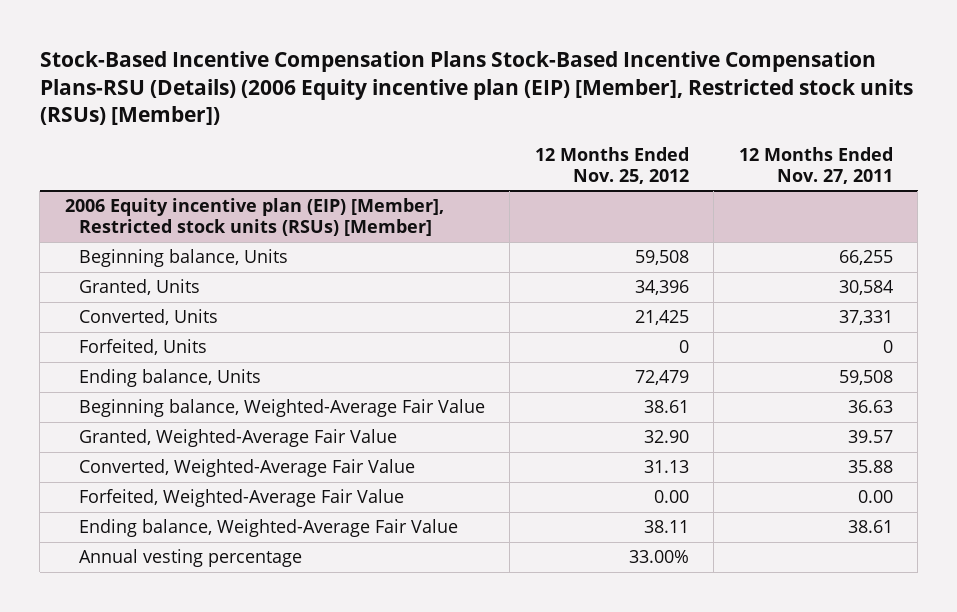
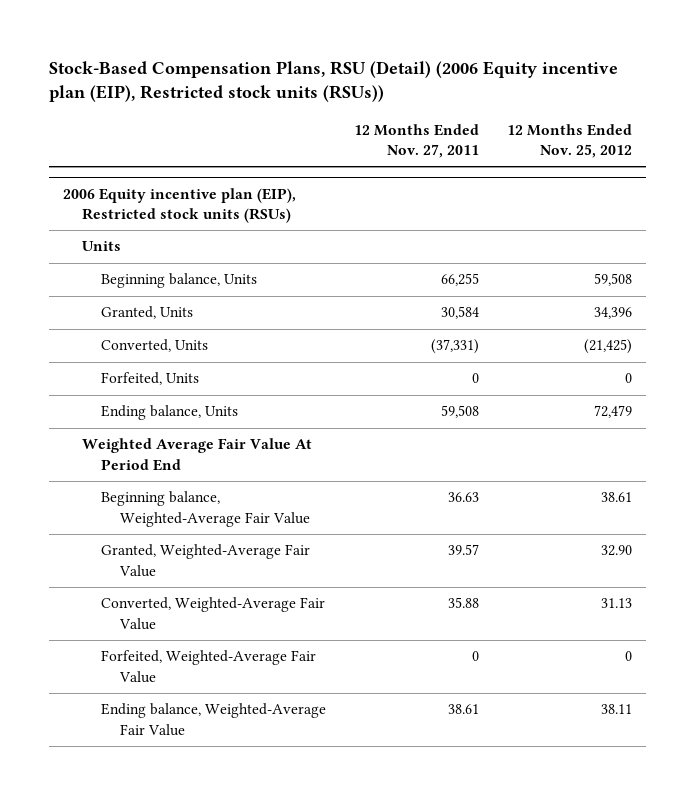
- Stock-Based Incentive Compensation Plans Stock-Based Incentive Compensation Plans-RSU (Details) (2006 Equity incentive plan (EIP) [Member], Restricted stock units (RSUs) [Member])
+ Stock-Based Compensation Plans, RSU (Detail) (2006 Equity incentive plan (EIP), Restricted stock units (RSUs))
- | 12 Months Ended Nov. 25, 2012 | 12 Months Ended Nov. 27, 2011
+ | 12 Months Ended Nov. 27, 2011 | 12 Months Ended Nov. 25, 2012
- 2006 Equity incentive plan (EIP) [Member], Restricted stock units (RSUs) [Member]
+ 2006 Equity incentive plan (EIP), Restricted stock units (RSUs)
+ Units
- Converted, Units | 21,425 | 37,331
+ Converted, Units | (37,331) | (21,425)
+ Weighted Average Fair Value At Period End
- Forfeited, Weighted-Average Fair Value | 0.00 | 0.00
+ Forfeited, Weighted-Average Fair Value | 0 | 0
- Annual vesting percentage | 33.00% |

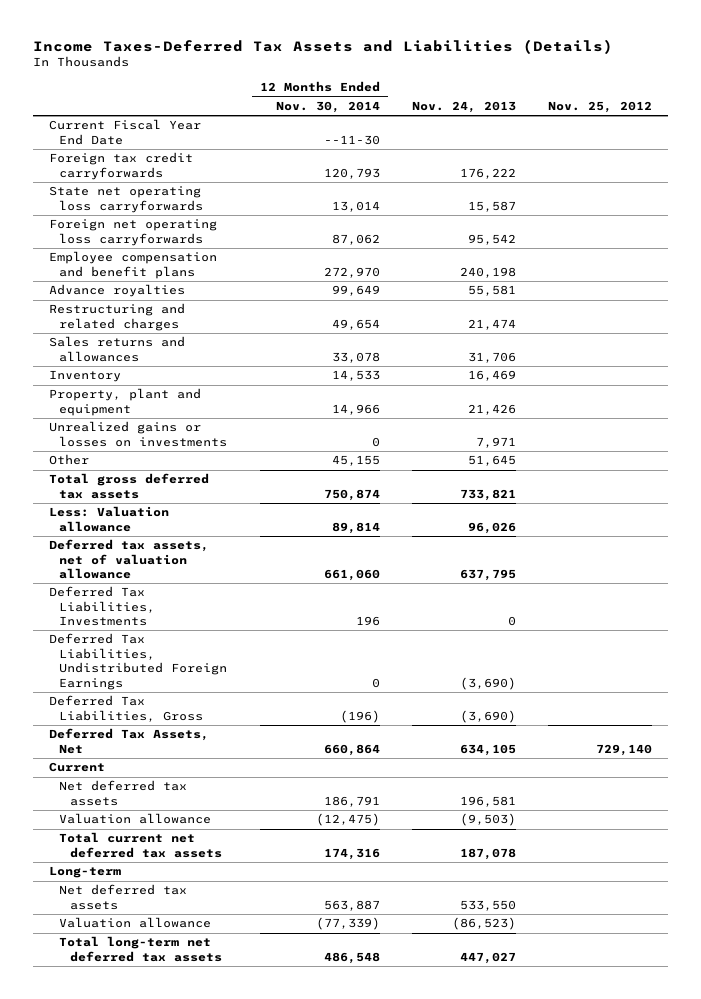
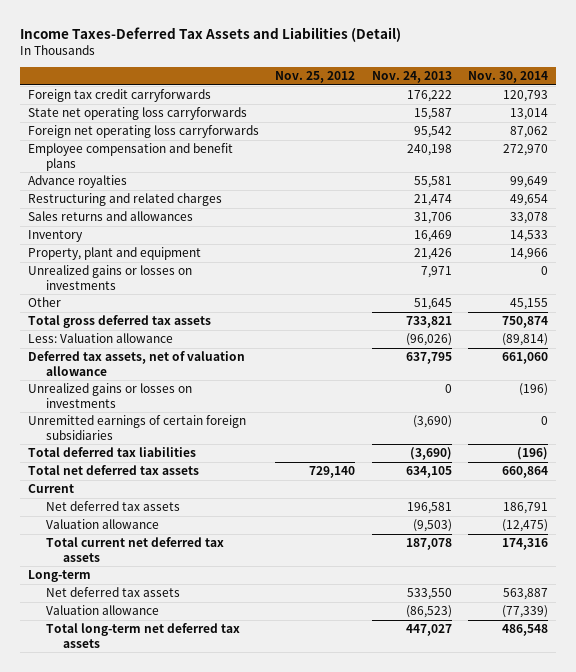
- Income Taxes-Deferred Tax Assets and Liabilities (Details)
+ Income Taxes-Deferred Tax Assets and Liabilities (Detail)
- | 12 Months Ended Nov. 30, 2014 | Nov. 24, 2013 | Nov. 25, 2012
+ | Nov. 25, 2012 | Nov. 24, 2013 | Nov. 30, 2014
- Current Fiscal Year End Date | --11-30 | |
- Less: Valuation allowance | 89,814 | 96,026 |
+ Less: Valuation allowance | | (96,026) | (89,814)
- Deferred Tax Liabilities, Investments | 196 | 0 |
- Deferred Tax Liabilities, Undistributed Foreign Earnings | 0 | (3,690) |
- Deferred Tax Liabilities, Gross | (196) | (3,690) |
- Deferred Tax Assets, Net | 660,864 | 634,105 | 729,140
+ Unrealized gains or losses on investments | | 0 | (196)
+ Unremitted earnings of certain foreign subsidiaries | | (3,690) | 0
+ Total deferred tax liabilities | | (3,690) | (196)
+ Total net deferred tax assets | 729,140 | 634,105 | 660,864

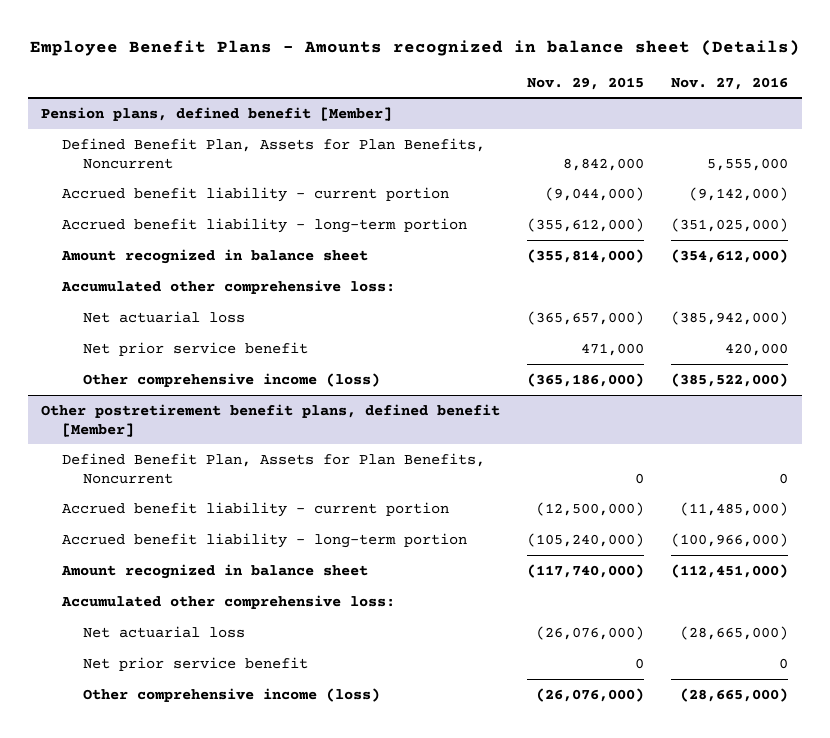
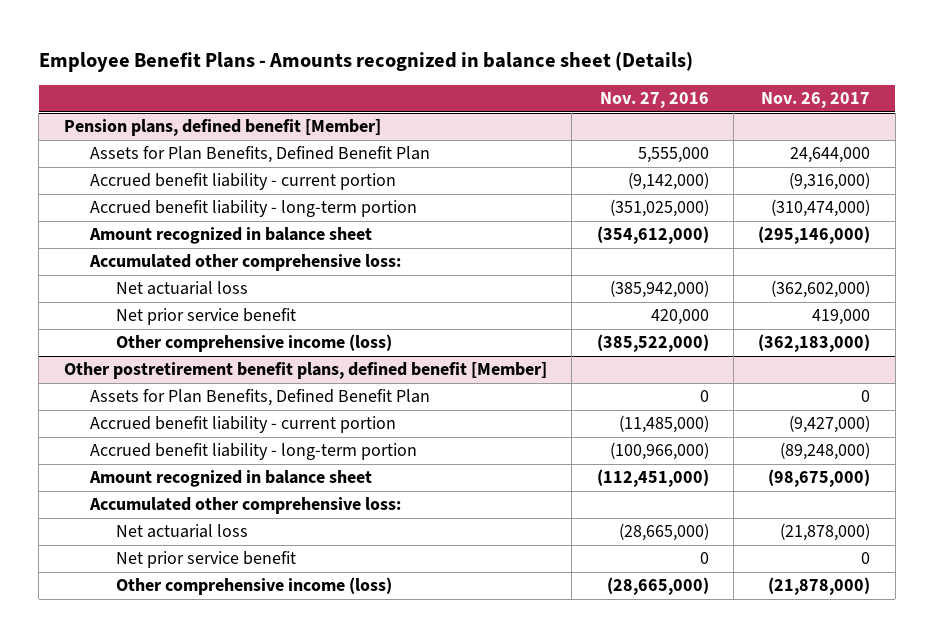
- | Nov. 29, 2015 | Nov. 27, 2016
+ | Nov. 27, 2016 | Nov. 26, 2017
@ Pension plans, defined benefit [Member]
- Defined Benefit Plan, Assets for Plan Benefits, Noncurrent | 8,842,000 | 5,555,000
+ Assets for Plan Benefits, Defined Benefit Plan | 5,555,000 | 24,644,000
@ Other postretirement benefit plans, defined benefit [Member]
- Defined Benefit Plan, Assets for Plan Benefits, Noncurrent | 0 | 0
+ Assets for Plan Benefits, Defined Benefit Plan | 0 | 0

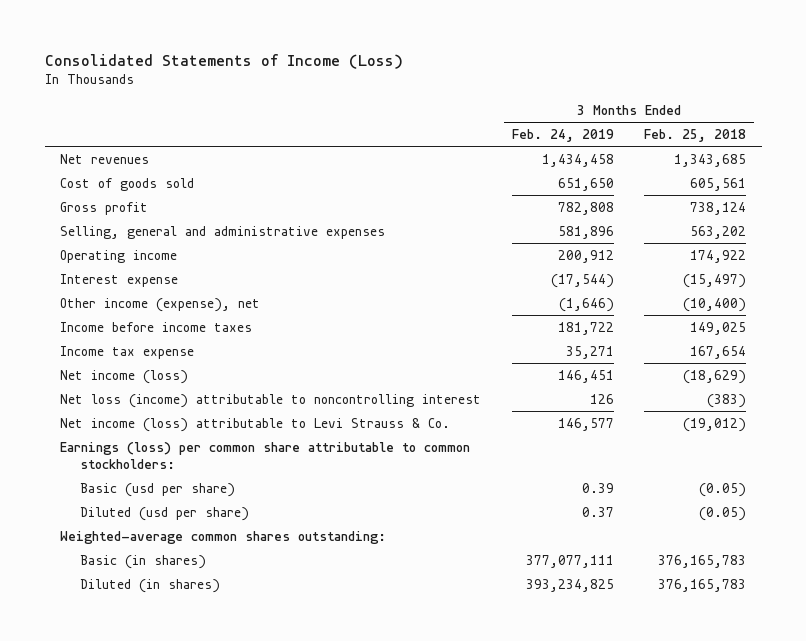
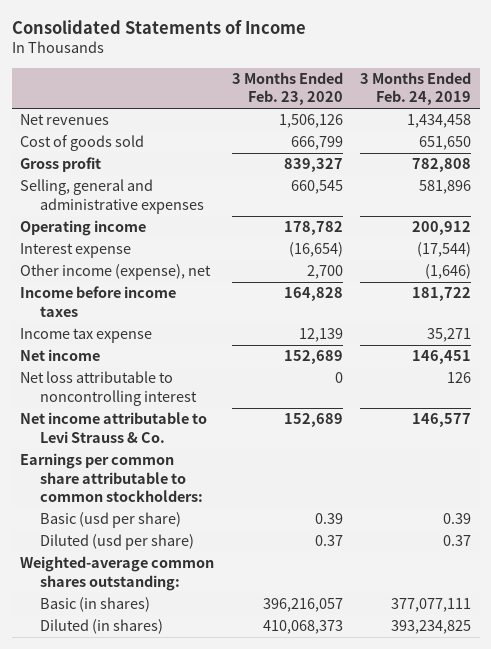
- Consolidated Statements of Income (Loss)
+ Consolidated Statements of Income
- | 3 Months Ended Feb. 24, 2019 | 3 Months Ended Feb. 25, 2018
+ | 3 Months Ended Feb. 23, 2020 | 3 Months Ended Feb. 24, 2019
- Net income (loss) | 146,451 | (18,629)
- Net loss (income) attributable to noncontrolling interest | 126 | (383)
- Net income (loss) attributable to Levi Strauss & Co. | 146,577 | (19,012)
- Earnings (loss) per common share attributable to common stockholders:
+ Net income | 152,689 | 146,451
+ Net loss attributable to noncontrolling interest | 0 | 126
+ Net income attributable to Levi Strauss & Co. | 152,689 | 146,577
+ Earnings per common share attributable to common stockholders:

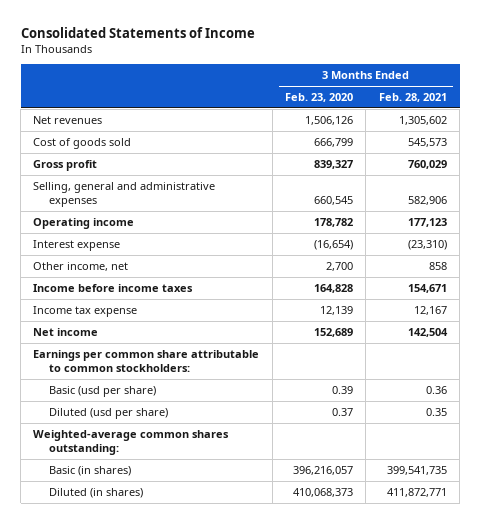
- | 3 Months Ended Feb. 23, 2020 | 3 Months Ended Feb. 24, 2019
+ | 3 Months Ended Feb. 23, 2020 | 3 Months Ended Feb. 28, 2021
- Other income (expense), net | 2,700 | (1,646)
+ Other income, net | 2,700 | 858
- Net loss attributable to noncontrolling interest | 0 | 126
- Net income attributable to Levi Strauss & Co. | 152,689 | 146,577

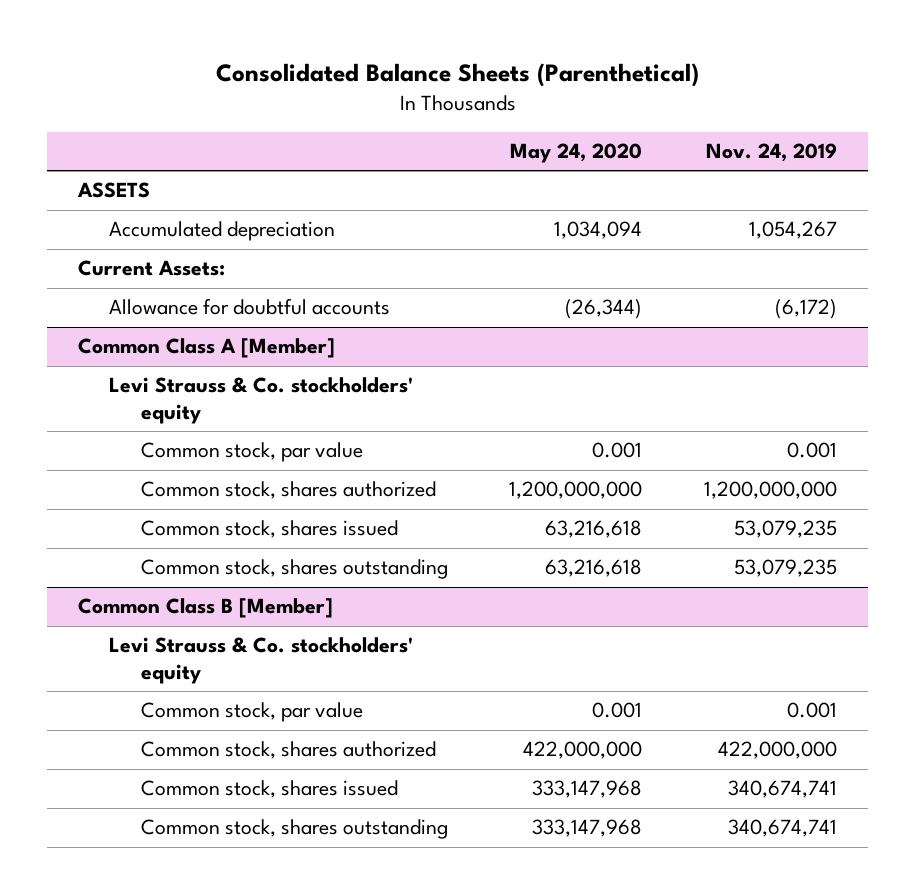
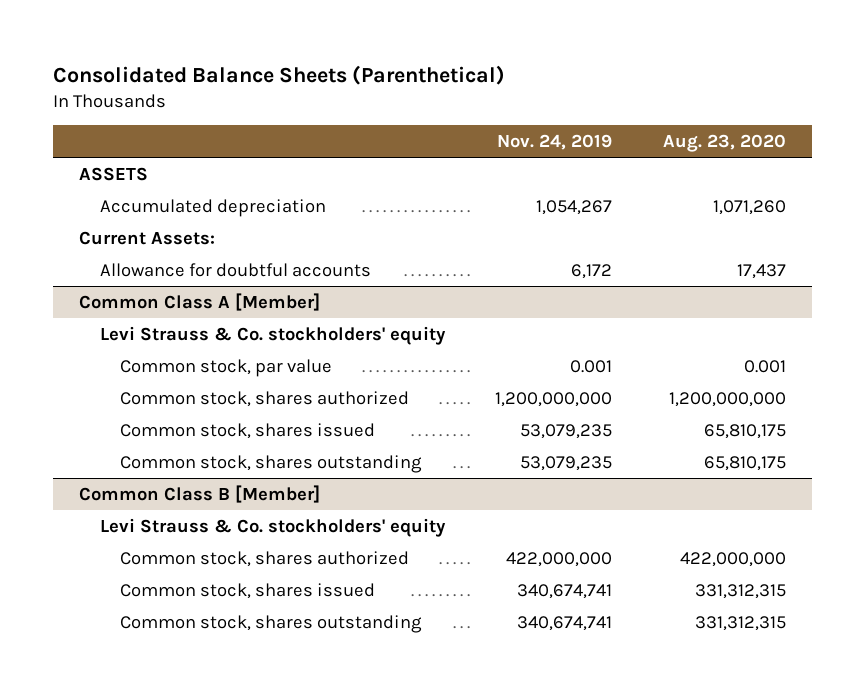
- | May 24, 2020 | Nov. 24, 2019
+ | Nov. 24, 2019 | Aug. 23, 2020
- Allowance for doubtful accounts | (26,344) | (6,172)
+ Allowance for doubtful accounts | 6,172 | 17,437
@ Common Class B [Member]
- Common stock, par value | 0.001 | 0.001

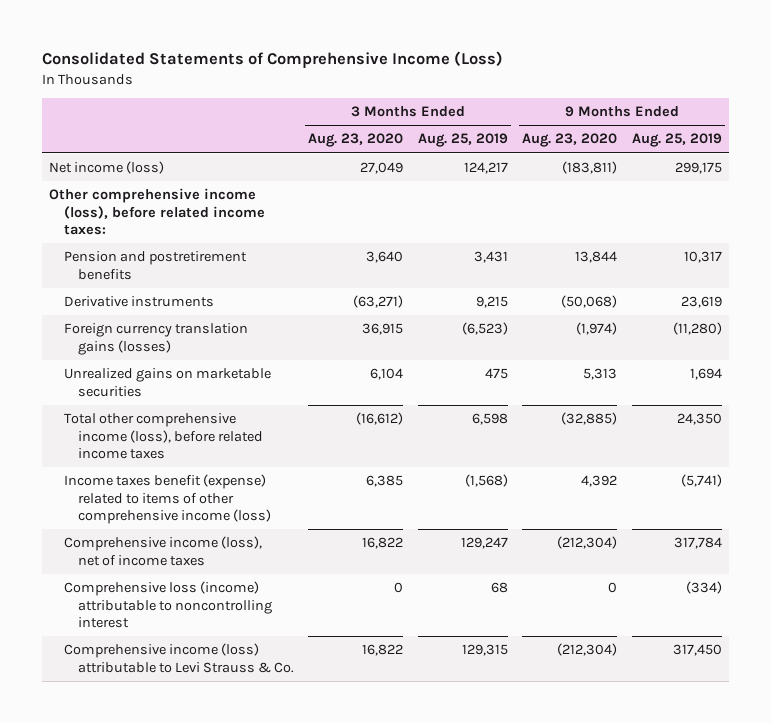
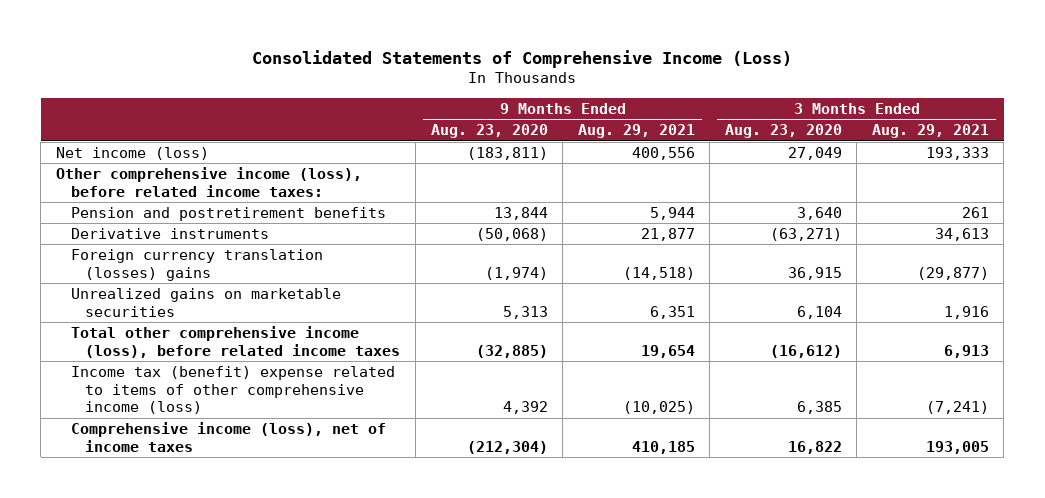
- | 3 Months Ended Aug. 23, 2020 | 3 Months Ended Aug. 25, 2019 | 9 Months Ended Aug. 23, 2020 | 9 Months Ended Aug. 25, 2019
+ | 9 Months Ended Aug. 23, 2020 | 9 Months Ended Aug. 29, 2021 | 3 Months Ended Aug. 23, 2020 | 3 Months Ended Aug. 29, 2021
- Foreign currency translation gains (losses) | 36,915 | (6,523) | (1,974) | (11,280)
+ Foreign currency translation (losses) gains | (1,974) | (14,518) | 36,915 | (29,877)
- Income taxes benefit (expense) related to items of other comprehensive income (loss) | 6,385 | (1,568) | 4,392 | (5,741)
+ Income tax (benefit) expense related to items of other comprehensive income (loss) | 4,392 | (10,025) | 6,385 | (7,241)
- Comprehensive loss (income) attributable to noncontrolling interest | 0 | 68 | 0 | (334)
- Comprehensive income (loss) attributable to Levi Strauss & Co. | 16,822 | 129,315 | (212,304) | 317,450

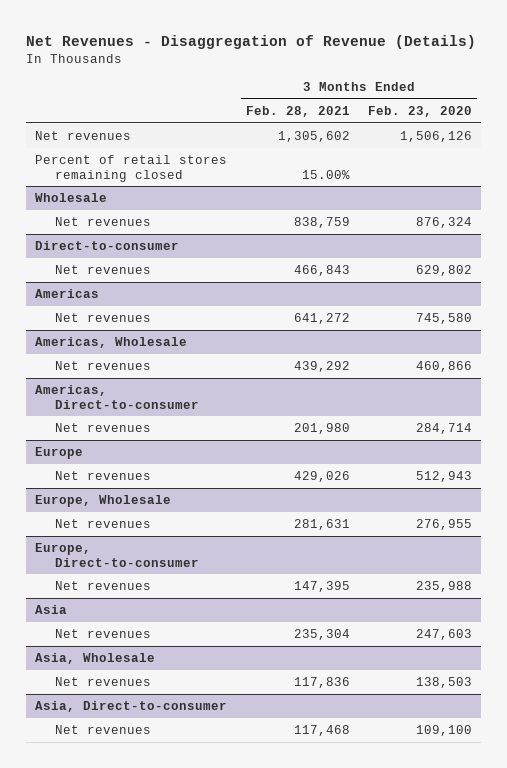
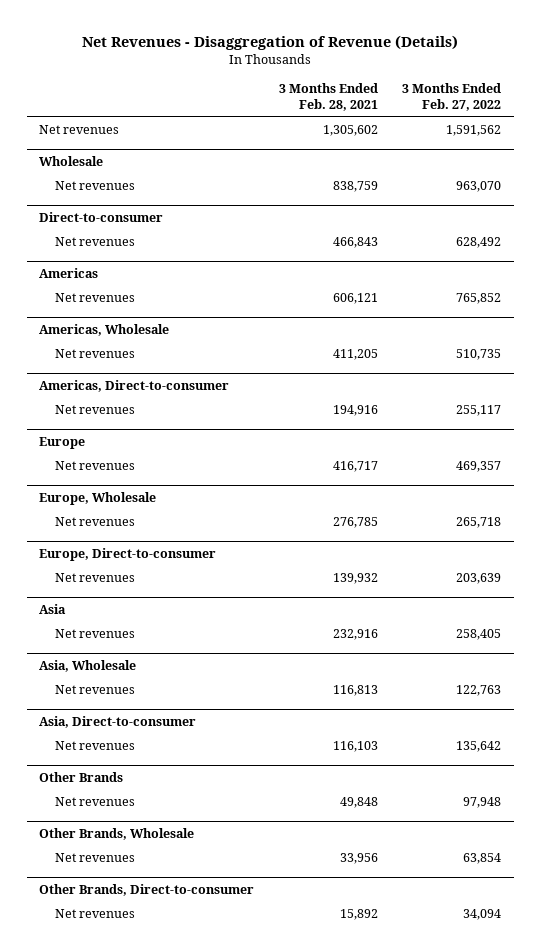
- | 3 Months Ended Feb. 28, 2021 | 3 Months Ended Feb. 23, 2020
+ | 3 Months Ended Feb. 28, 2021 | 3 Months Ended Feb. 27, 2022
- Percent of retail stores remaining closed | 15.00% |
@ Americas
- Net revenues | 641,272 | 745,580
+ Net revenues | 606,121 | 765,852
@ Americas, Wholesale
- Net revenues | 439,292 | 460,866
+ Net revenues | 411,205 | 510,735
@ Americas, Direct-to-consumer
- Net revenues | 201,980 | 284,714
+ Net revenues | 194,916 | 255,117
@ Europe
- Net revenues | 429,026 | 512,943
+ Net revenues | 416,717 | 469,357
@ Europe, Wholesale
- Net revenues | 281,631 | 276,955
+ Net revenues | 276,785 | 265,718
@ Europe, Direct-to-consumer
- Net revenues | 147,395 | 235,988
+ Net revenues | 139,932 | 203,639
@ Asia
- Net revenues | 235,304 | 247,603
+ Net revenues | 232,916 | 258,405
@ Asia, Wholesale
- Net revenues | 117,836 | 138,503
+ Net revenues | 116,813 | 122,763
@ Asia, Direct-to-consumer
- Net revenues | 117,468 | 109,100
+ Net revenues | 116,103 | 135,642
+ Other Brands
+ Net revenues | 49,848 | 97,948
+ Other Brands, Wholesale
+ Net revenues | 33,956 | 63,854
+ Other Brands, Direct-to-consumer
+ Net revenues | 15,892 | 34,094

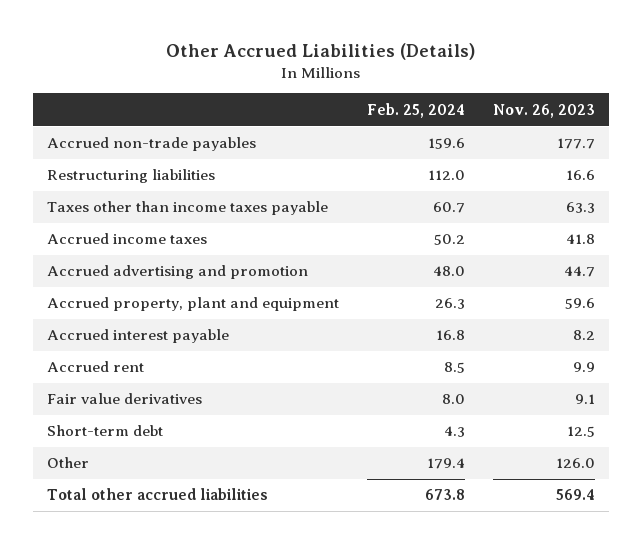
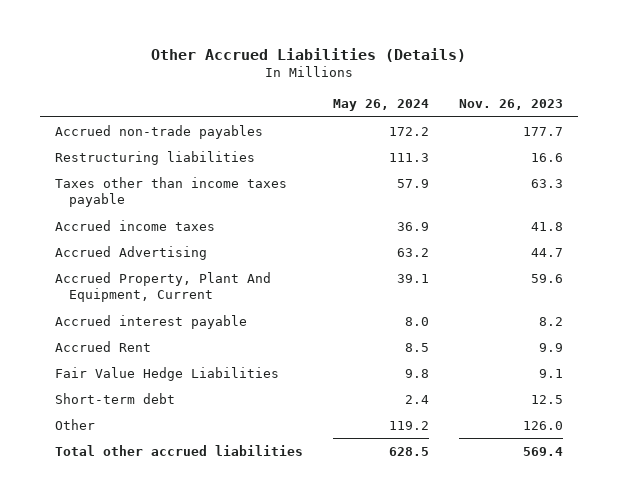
- | Feb. 25, 2024 | Nov. 26, 2023
+ | May 26, 2024 | Nov. 26, 2023
- Accrued advertising and promotion | 48.0 | 44.7
- Accrued property, plant and equipment | 26.3 | 59.6
+ Accrued Advertising | 63.2 | 44.7
+ Accrued Property, Plant And Equipment, Current | 39.1 | 59.6
- Accrued rent | 8.5 | 9.9
- Fair value derivatives | 8.0 | 9.1
+ Accrued Rent | 8.5 | 9.9
+ Fair Value Hedge Liabilities | 9.8 | 9.1

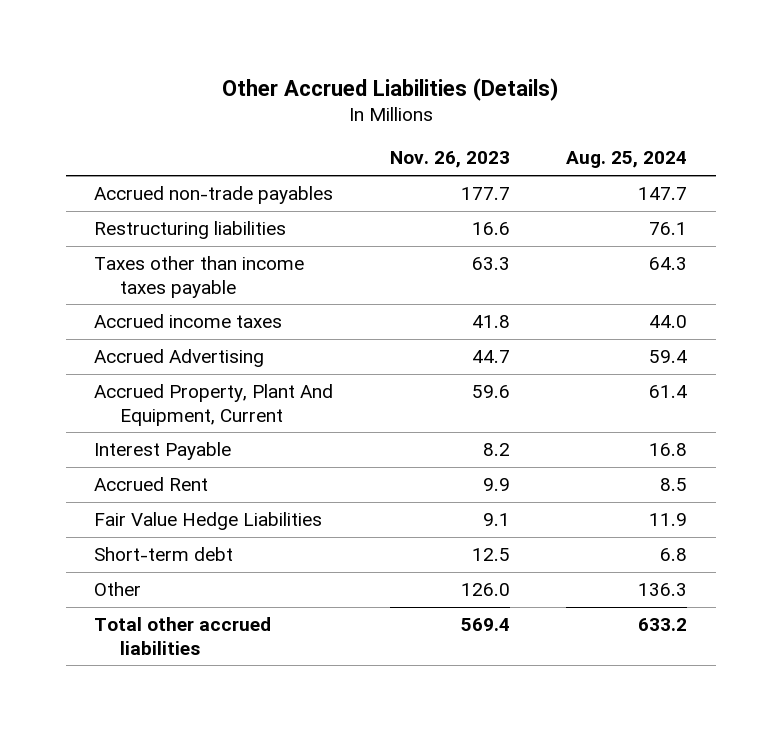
- | May 26, 2024 | Nov. 26, 2023
+ | Nov. 26, 2023 | Aug. 25, 2024
- Accrued interest payable | 8.0 | 8.2
+ Interest Payable | 8.2 | 16.8

